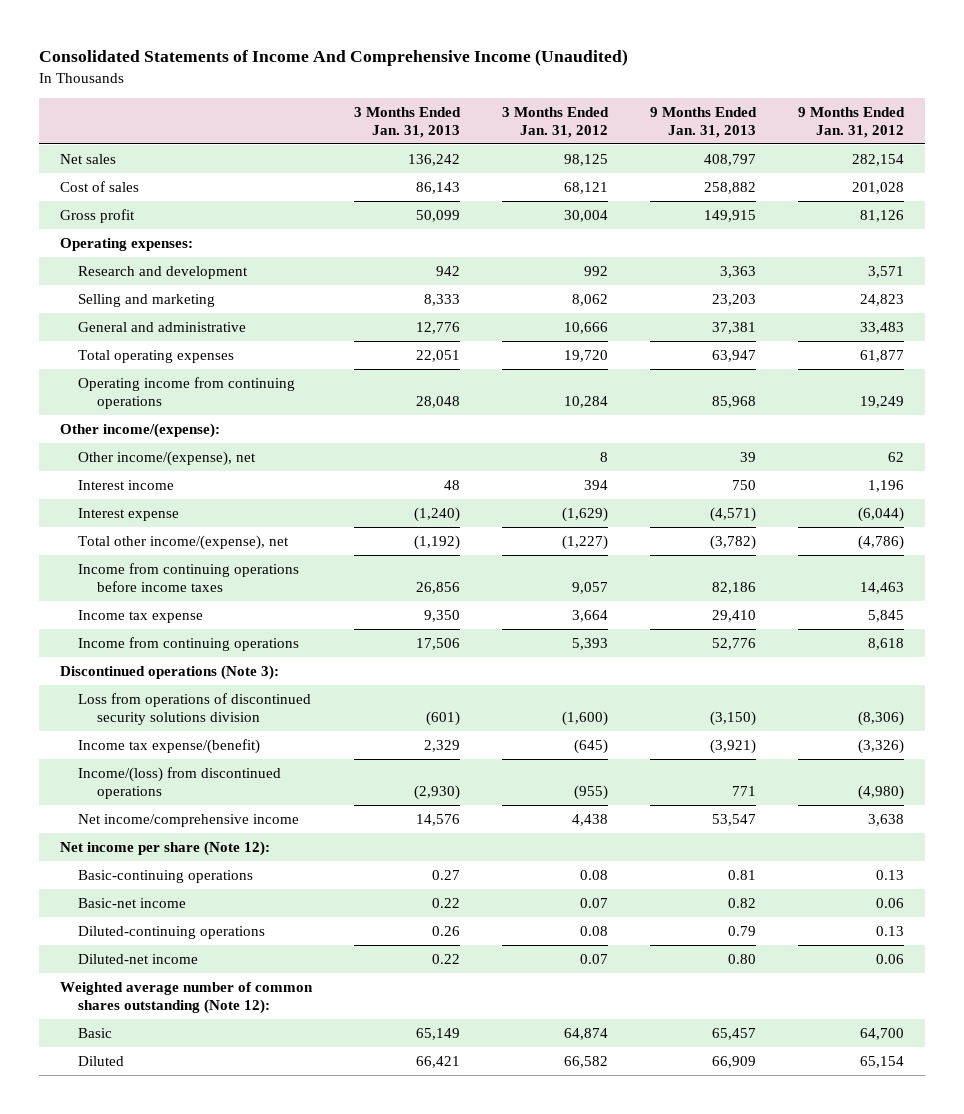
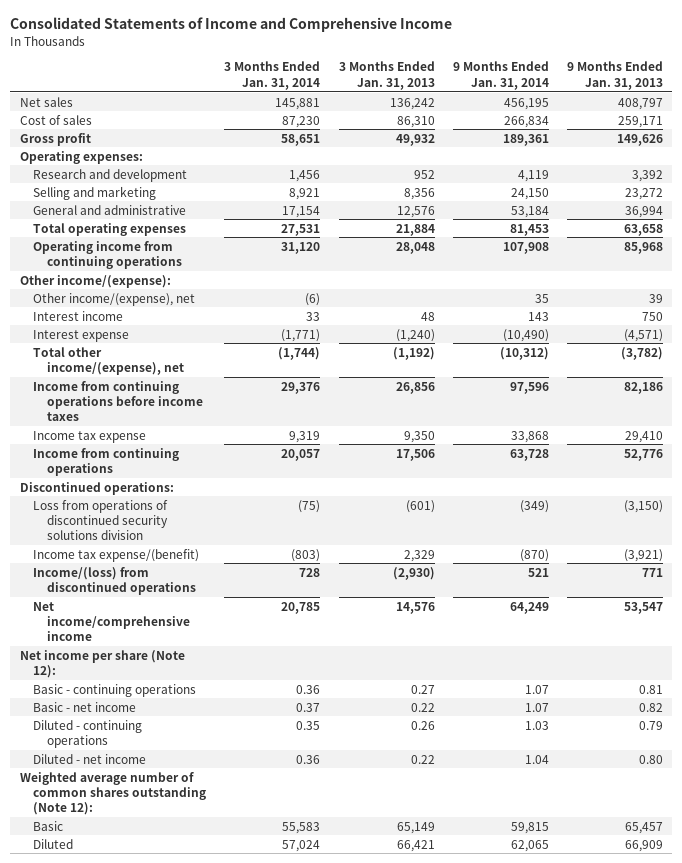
- Consolidated Statements of Income And Comprehensive Income (Unaudited)
+ Consolidated Statements of Income and Comprehensive Income
- | 3 Months Ended Jan. 31, 2013 | 3 Months Ended Jan. 31, 2012 | 9 Months Ended Jan. 31, 2013 | 9 Months Ended Jan. 31, 2012
+ | 3 Months Ended Jan. 31, 2014 | 3 Months Ended Jan. 31, 2013 | 9 Months Ended Jan. 31, 2014 | 9 Months Ended Jan. 31, 2013
- Cost of sales | 86,143 | 68,121 | 258,882 | 201,028
- Gross profit | 50,099 | 30,004 | 149,915 | 81,126
+ Cost of sales | 87,230 | 86,310 | 266,834 | 259,171
+ Gross profit | 58,651 | 49,932 | 189,361 | 149,626
- Research and development | 942 | 992 | 3,363 | 3,571
- Selling and marketing | 8,333 | 8,062 | 23,203 | 24,823
- General and administrative | 12,776 | 10,666 | 37,381 | 33,483
- Total operating expenses | 22,051 | 19,720 | 63,947 | 61,877
+ Research and development | 1,456 | 952 | 4,119 | 3,392
+ Selling and marketing | 8,921 | 8,356 | 24,150 | 23,272
+ General and administrative | 17,154 | 12,576 | 53,184 | 36,994
+ Total operating expenses | 27,531 | 21,884 | 81,453 | 63,658
- Discontinued operations (Note 3):
+ Discontinued operations:
- Basic-continuing operations | 0.27 | 0.08 | 0.81 | 0.13
- Basic-net income | 0.22 | 0.07 | 0.82 | 0.06
- Diluted-continuing operations | 0.26 | 0.08 | 0.79 | 0.13
- Diluted-net income | 0.22 | 0.07 | 0.80 | 0.06
+ Basic - continuing operations | 0.36 | 0.27 | 1.07 | 0.81
+ Basic - net income | 0.37 | 0.22 | 1.07 | 0.82
+ Diluted - continuing operations | 0.35 | 0.26 | 1.03 | 0.79
+ Diluted - net income | 0.36 | 0.22 | 1.04 | 0.80

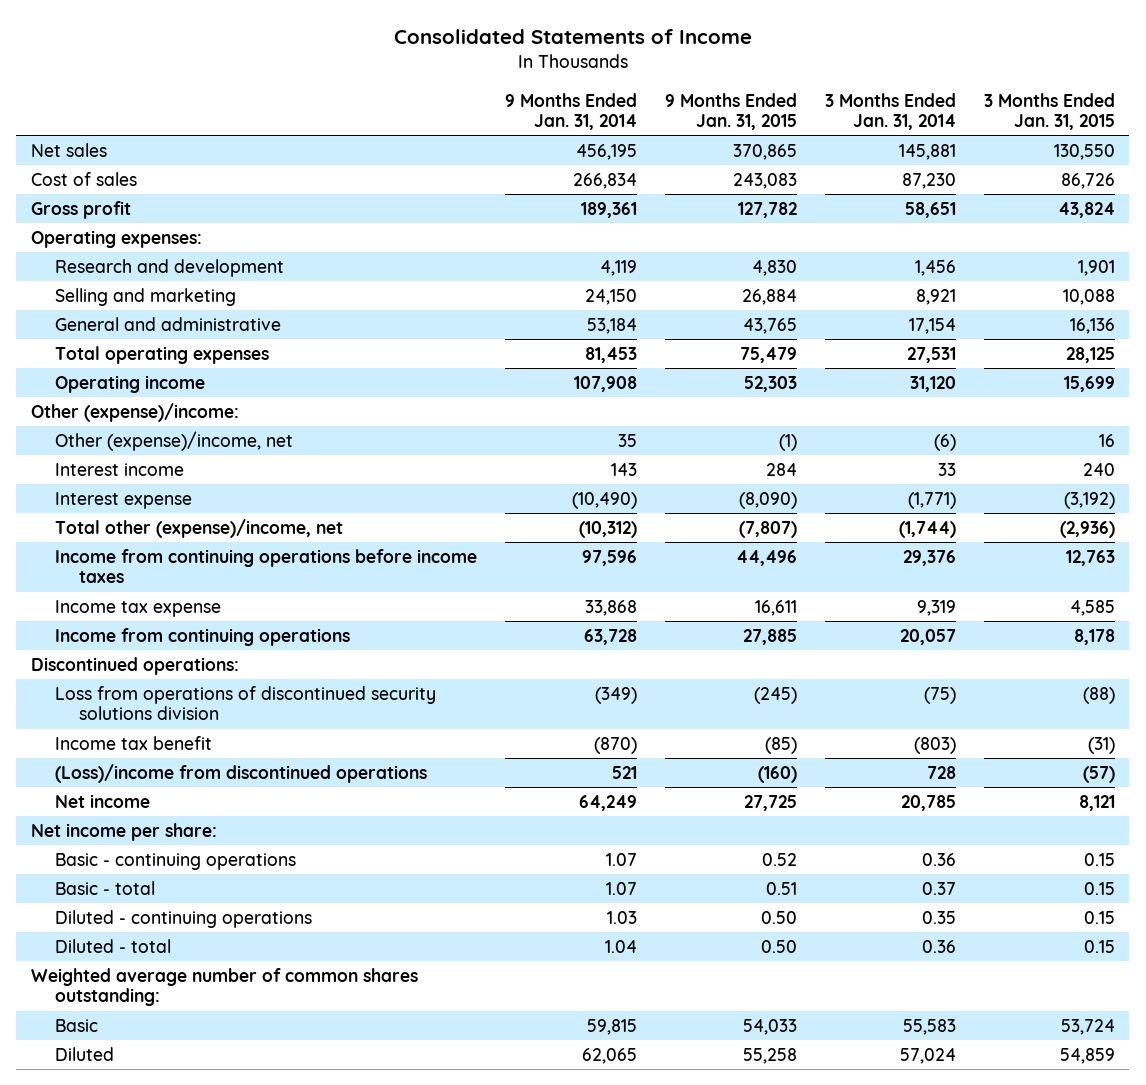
- Consolidated Statements of Income and Comprehensive Income
+ Consolidated Statements of Income
- | 3 Months Ended Jan. 31, 2014 | 3 Months Ended Jan. 31, 2013 | 9 Months Ended Jan. 31, 2014 | 9 Months Ended Jan. 31, 2013
+ | 9 Months Ended Jan. 31, 2014 | 9 Months Ended Jan. 31, 2015 | 3 Months Ended Jan. 31, 2014 | 3 Months Ended Jan. 31, 2015
- Operating income from continuing operations | 31,120 | 28,048 | 107,908 | 85,968
- Other income/(expense):
- Other income/(expense), net | (6) | | 35 | 39
+ Operating income | 107,908 | 52,303 | 31,120 | 15,699
+ Other (expense)/income:
+ Other (expense)/income, net | 35 | (1) | (6) | 16
- Total other income/(expense), net | (1,744) | (1,192) | (10,312) | (3,782)
+ Total other (expense)/income, net | (10,312) | (7,807) | (1,744) | (2,936)
- Income tax expense/(benefit) | (803) | 2,329 | (870) | (3,921)
- Income/(loss) from discontinued operations | 728 | (2,930) | 521 | 771
- Net income/comprehensive income | 20,785 | 14,576 | 64,249 | 53,547
- Net income per share (Note 12):
+ Income tax benefit | (870) | (85) | (803) | (31)
+ (Loss)/income from discontinued operations | 521 | (160) | 728 | (57)
+ Net income | 64,249 | 27,725 | 20,785 | 8,121
+ Net income per share:
- Basic - net income | 0.37 | 0.22 | 1.07 | 0.82
+ Basic - total | 1.07 | 0.51 | 0.37 | 0.15
- Diluted - net income | 0.36 | 0.22 | 1.04 | 0.80
- Weighted average number of common shares outstanding (Note 12):
+ Diluted - total | 1.04 | 0.50 | 0.36 | 0.15
+ Weighted average number of common shares outstanding:

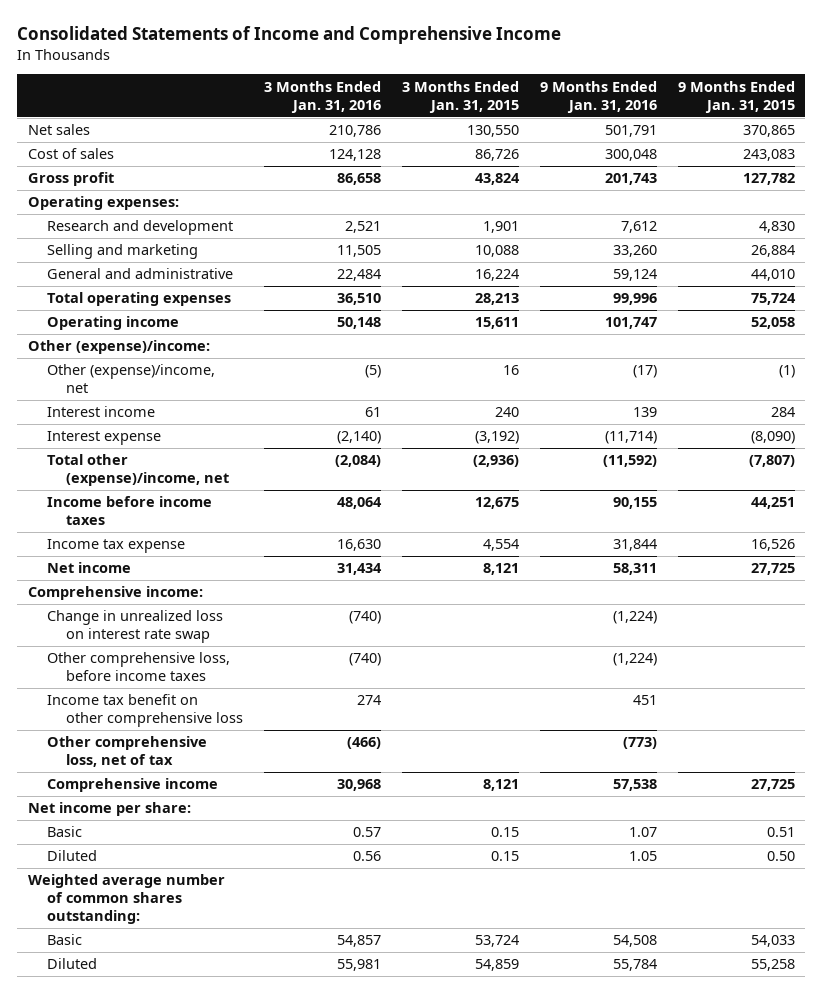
- Consolidated Statements of Income
+ Consolidated Statements of Income and Comprehensive Income
- | 9 Months Ended Jan. 31, 2014 | 9 Months Ended Jan. 31, 2015 | 3 Months Ended Jan. 31, 2014 | 3 Months Ended Jan. 31, 2015
+ | 3 Months Ended Jan. 31, 2016 | 3 Months Ended Jan. 31, 2015 | 9 Months Ended Jan. 31, 2016 | 9 Months Ended Jan. 31, 2015
- General and administrative | 53,184 | 43,765 | 17,154 | 16,136
- Total operating expenses | 81,453 | 75,479 | 27,531 | 28,125
- Operating income | 107,908 | 52,303 | 31,120 | 15,699
+ General and administrative | 22,484 | 16,224 | 59,124 | 44,010
+ Total operating expenses | 36,510 | 28,213 | 99,996 | 75,724
+ Operating income | 50,148 | 15,611 | 101,747 | 52,058
- Income from continuing operations before income taxes | 97,596 | 44,496 | 29,376 | 12,763
- Income tax expense | 33,868 | 16,611 | 9,319 | 4,585
- Income from continuing operations | 63,728 | 27,885 | 20,057 | 8,178
- Discontinued operations:
- Loss from operations of discontinued security solutions division | (349) | (245) | (75) | (88)
- Income tax benefit | (870) | (85) | (803) | (31)
- (Loss)/income from discontinued operations | 521 | (160) | 728 | (57)
+ Income before income taxes | 48,064 | 12,675 | 90,155 | 44,251
+ Income tax expense | 16,630 | 4,554 | 31,844 | 16,526
+ Comprehensive income:
+ Change in unrealized loss on interest rate swap | (740) | | (1,224) |
+ Other comprehensive loss, before income taxes | (740) | | (1,224) |
+ Income tax benefit on other comprehensive loss | 274 | | 451 |
+ Other comprehensive loss, net of tax | (466) | | (773) |
+ Comprehensive income | 30,968 | 8,121 | 57,538 | 27,725
- Basic - continuing operations | 1.07 | 0.52 | 0.36 | 0.15
- Basic - total | 1.07 | 0.51 | 0.37 | 0.15
- Diluted - continuing operations | 1.03 | 0.50 | 0.35 | 0.15
- Diluted - total | 1.04 | 0.50 | 0.36 | 0.15
+ Basic | 0.57 | 0.15 | 1.07 | 0.51
+ Diluted | 0.56 | 0.15 | 1.05 | 0.50

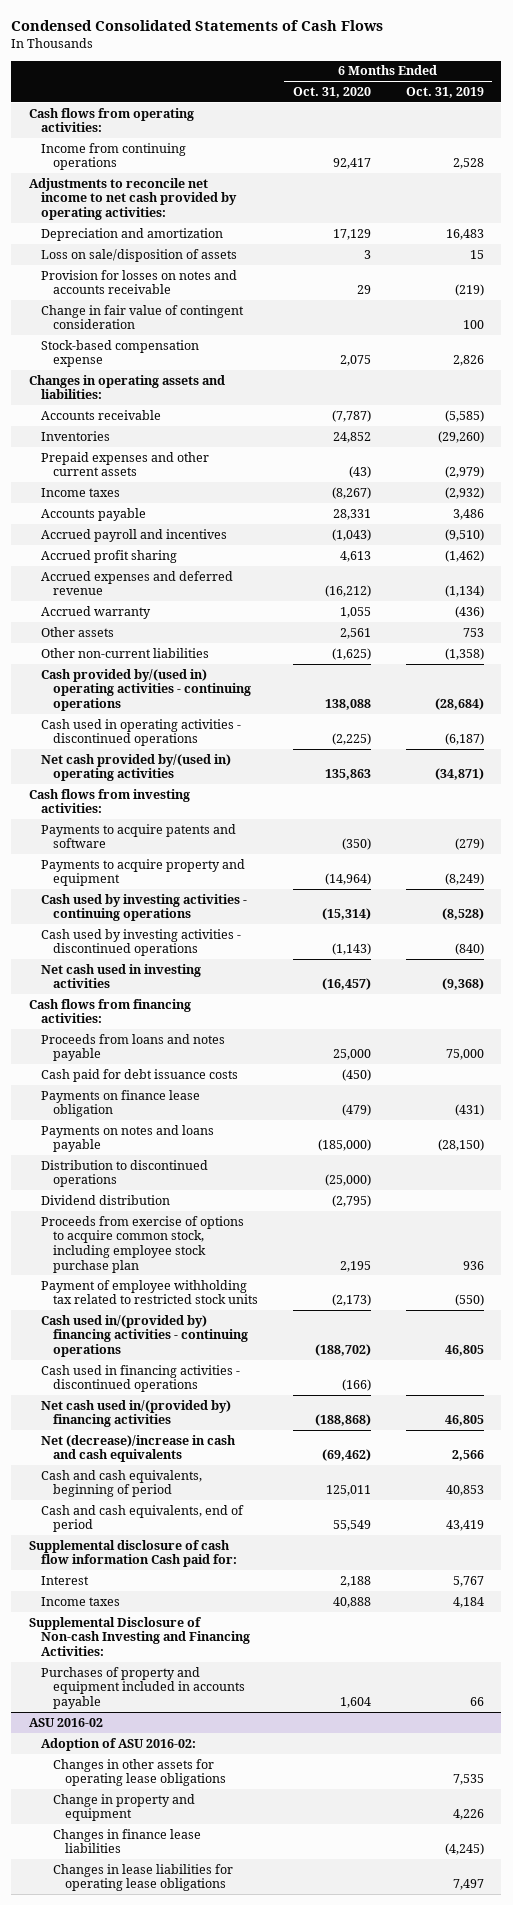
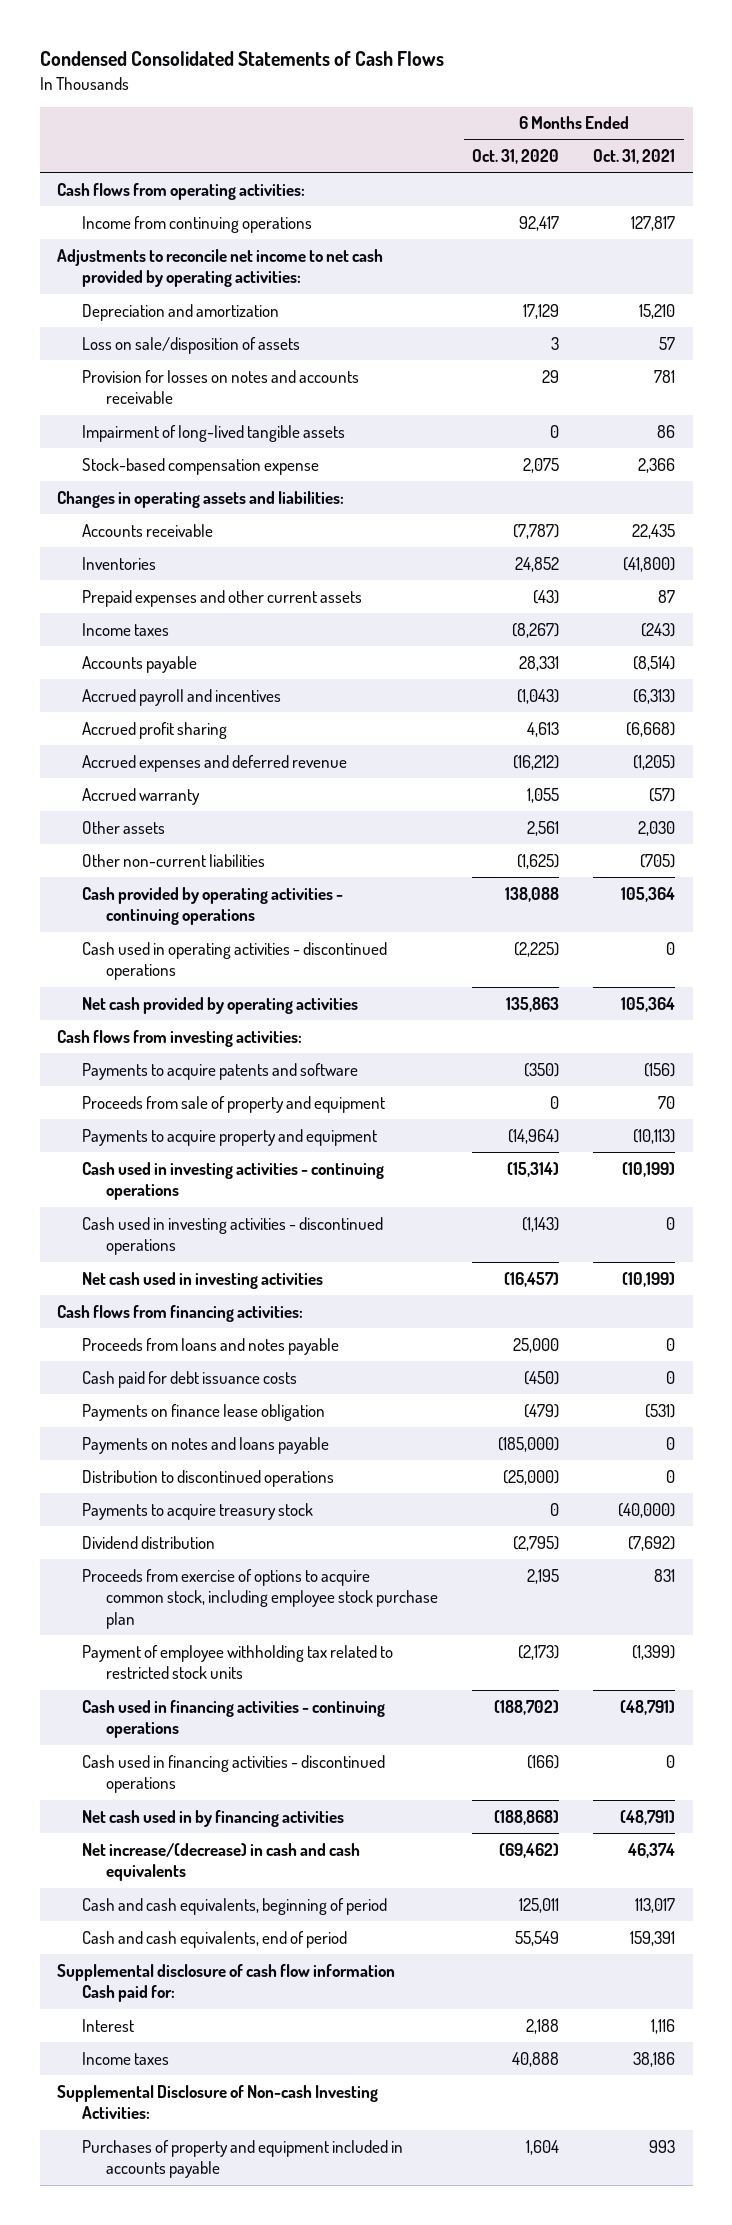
- | 6 Months Ended Oct. 31, 2020 | 6 Months Ended Oct. 31, 2019
+ | 6 Months Ended Oct. 31, 2020 | 6 Months Ended Oct. 31, 2021
- Change in fair value of contingent consideration | | 100
+ Impairment of long-lived tangible assets | 0 | 86
- Cash provided by/(used in) operating activities - continuing operations | 138,088 | (28,684)
+ Cash provided by operating activities - continuing operations | 138,088 | 105,364
- Net cash provided by/(used in) operating activities | 135,863 | (34,871)
+ Net cash provided by operating activities | 135,863 | 105,364
+ Proceeds from sale of property and equipment | 0 | 70
- Cash used by investing activities - continuing operations | (15,314) | (8,528)
- Cash used by investing activities - discontinued operations | (1,143) | (840)
+ Cash used in investing activities - continuing operations | (15,314) | (10,199)
+ Cash used in investing activities - discontinued operations | (1,143) | 0
+ Payments to acquire treasury stock | 0 | (40,000)
- Cash used in/(provided by) financing activities - continuing operations | (188,702) | 46,805
+ Cash used in financing activities - continuing operations | (188,702) | (48,791)
- Net cash used in/(provided by) financing activities | (188,868) | 46,805
- Net (decrease)/increase in cash and cash equivalents | (69,462) | 2,566
+ Net cash used in by financing activities | (188,868) | (48,791)
+ Net increase/(decrease) in cash and cash equivalents | (69,462) | 46,374
- Supplemental Disclosure of Non-cash Investing and Financing Activities:
+ Supplemental Disclosure of Non-cash Investing Activities:
- ASU 2016-02
- Adoption of ASU 2016-02:
- Changes in other assets for operating lease obligations | | 7,535
- Change in property and equipment | | 4,226
- Changes in finance lease liabilities | | (4,245)
- Changes in lease liabilities for operating lease obligations | | 7,497

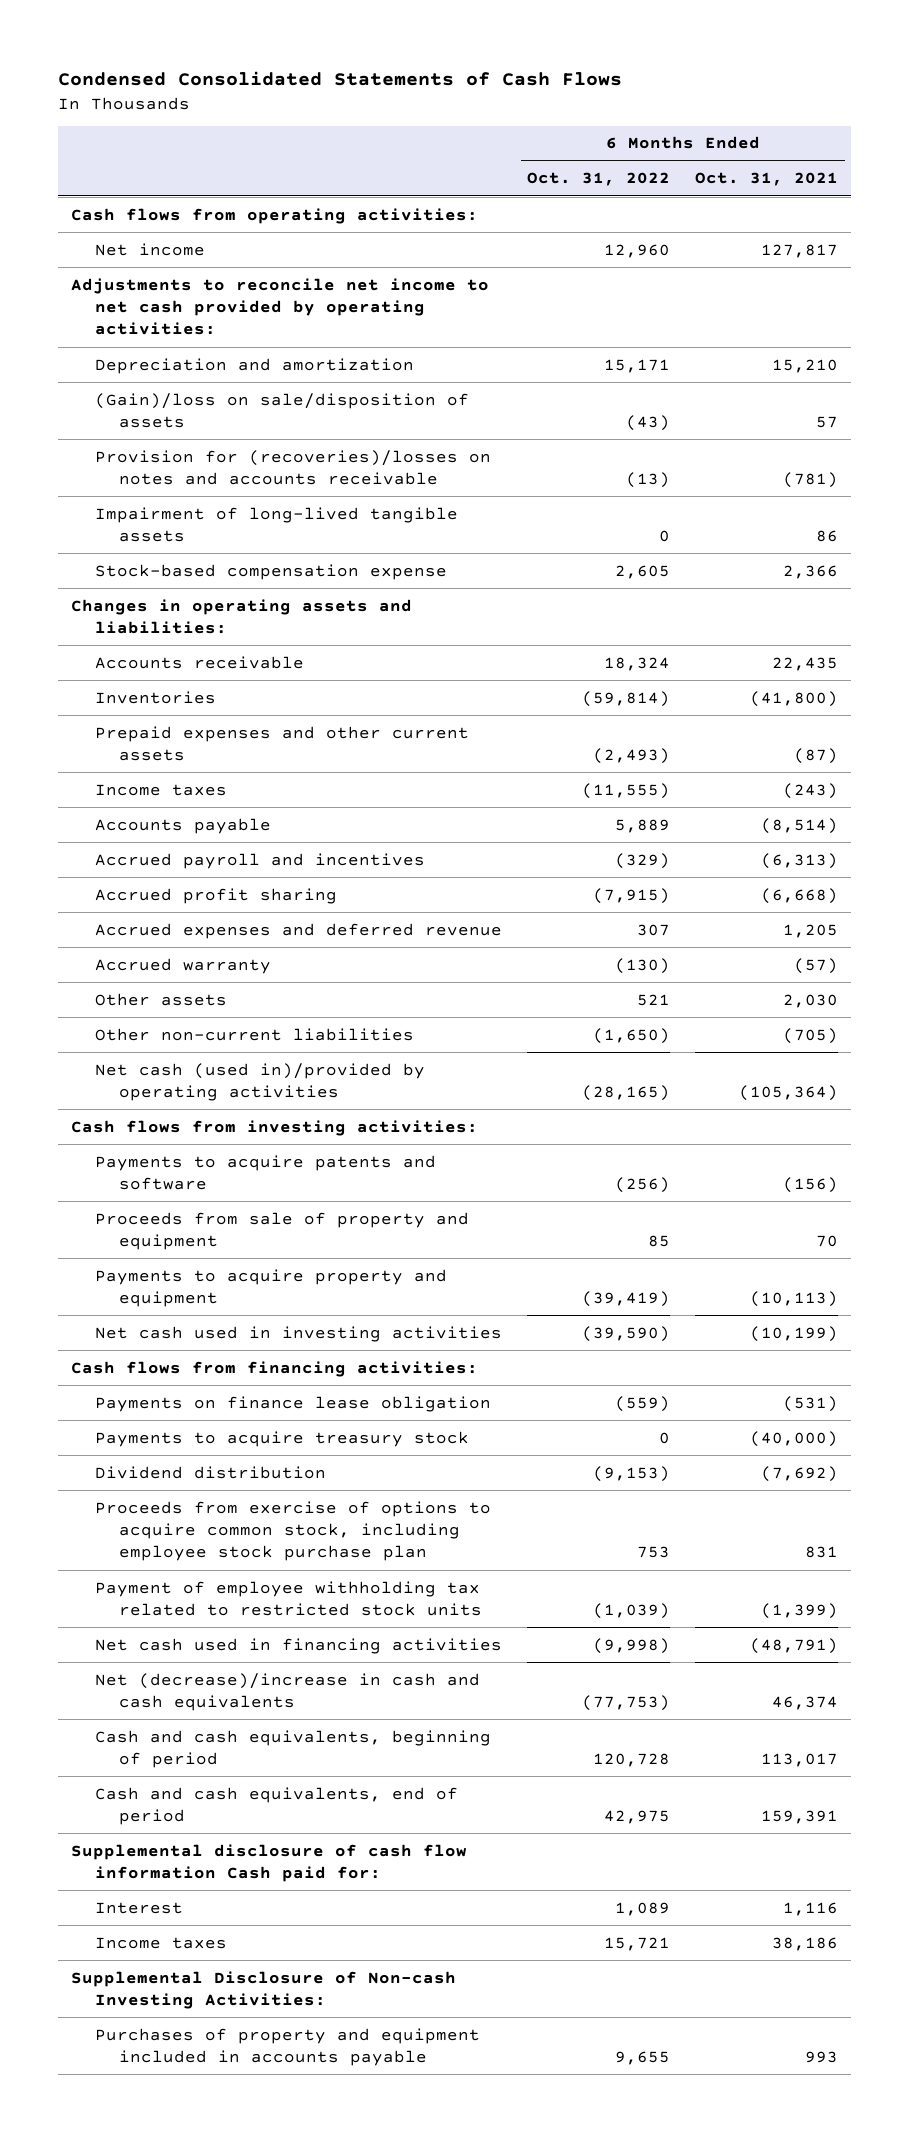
- | 6 Months Ended Oct. 31, 2020 | 6 Months Ended Oct. 31, 2021
+ | 6 Months Ended Oct. 31, 2022 | 6 Months Ended Oct. 31, 2021
- Income from continuing operations | 92,417 | 127,817
+ Net income | 12,960 | 127,817
- Loss on sale/disposition of assets | 3 | 57
- Provision for losses on notes and accounts receivable | 29 | 781
+ (Gain)/loss on sale/disposition of assets | (43) | 57
+ Provision for (recoveries)/losses on notes and accounts receivable | (13) | (781)
- Prepaid expenses and other current assets | (43) | 87
+ Prepaid expenses and other current assets | (2,493) | (87)
- Accrued expenses and deferred revenue | (16,212) | (1,205)
+ Accrued expenses and deferred revenue | 307 | 1,205
- Cash provided by operating activities - continuing operations | 138,088 | 105,364
- Cash used in operating activities - discontinued operations | (2,225) | 0
- Net cash provided by operating activities | 135,863 | 105,364
+ Net cash (used in)/provided by operating activities | (28,165) | (105,364)
- Cash used in investing activities - continuing operations | (15,314) | (10,199)
- Cash used in investing activities - discontinued operations | (1,143) | 0
- Proceeds from loans and notes payable | 25,000 | 0
- Cash paid for debt issuance costs | (450) | 0
- Payments on notes and loans payable | (185,000) | 0
- Distribution to discontinued operations | (25,000) | 0
- Cash used in financing activities - continuing operations | (188,702) | (48,791)
- Cash used in financing activities - discontinued operations | (166) | 0
- Net cash used in by financing activities | (188,868) | (48,791)
- Net increase/(decrease) in cash and cash equivalents | (69,462) | 46,374
+ Net cash used in financing activities | (9,998) | (48,791)
+ Net (decrease)/increase in cash and cash equivalents | (77,753) | 46,374

